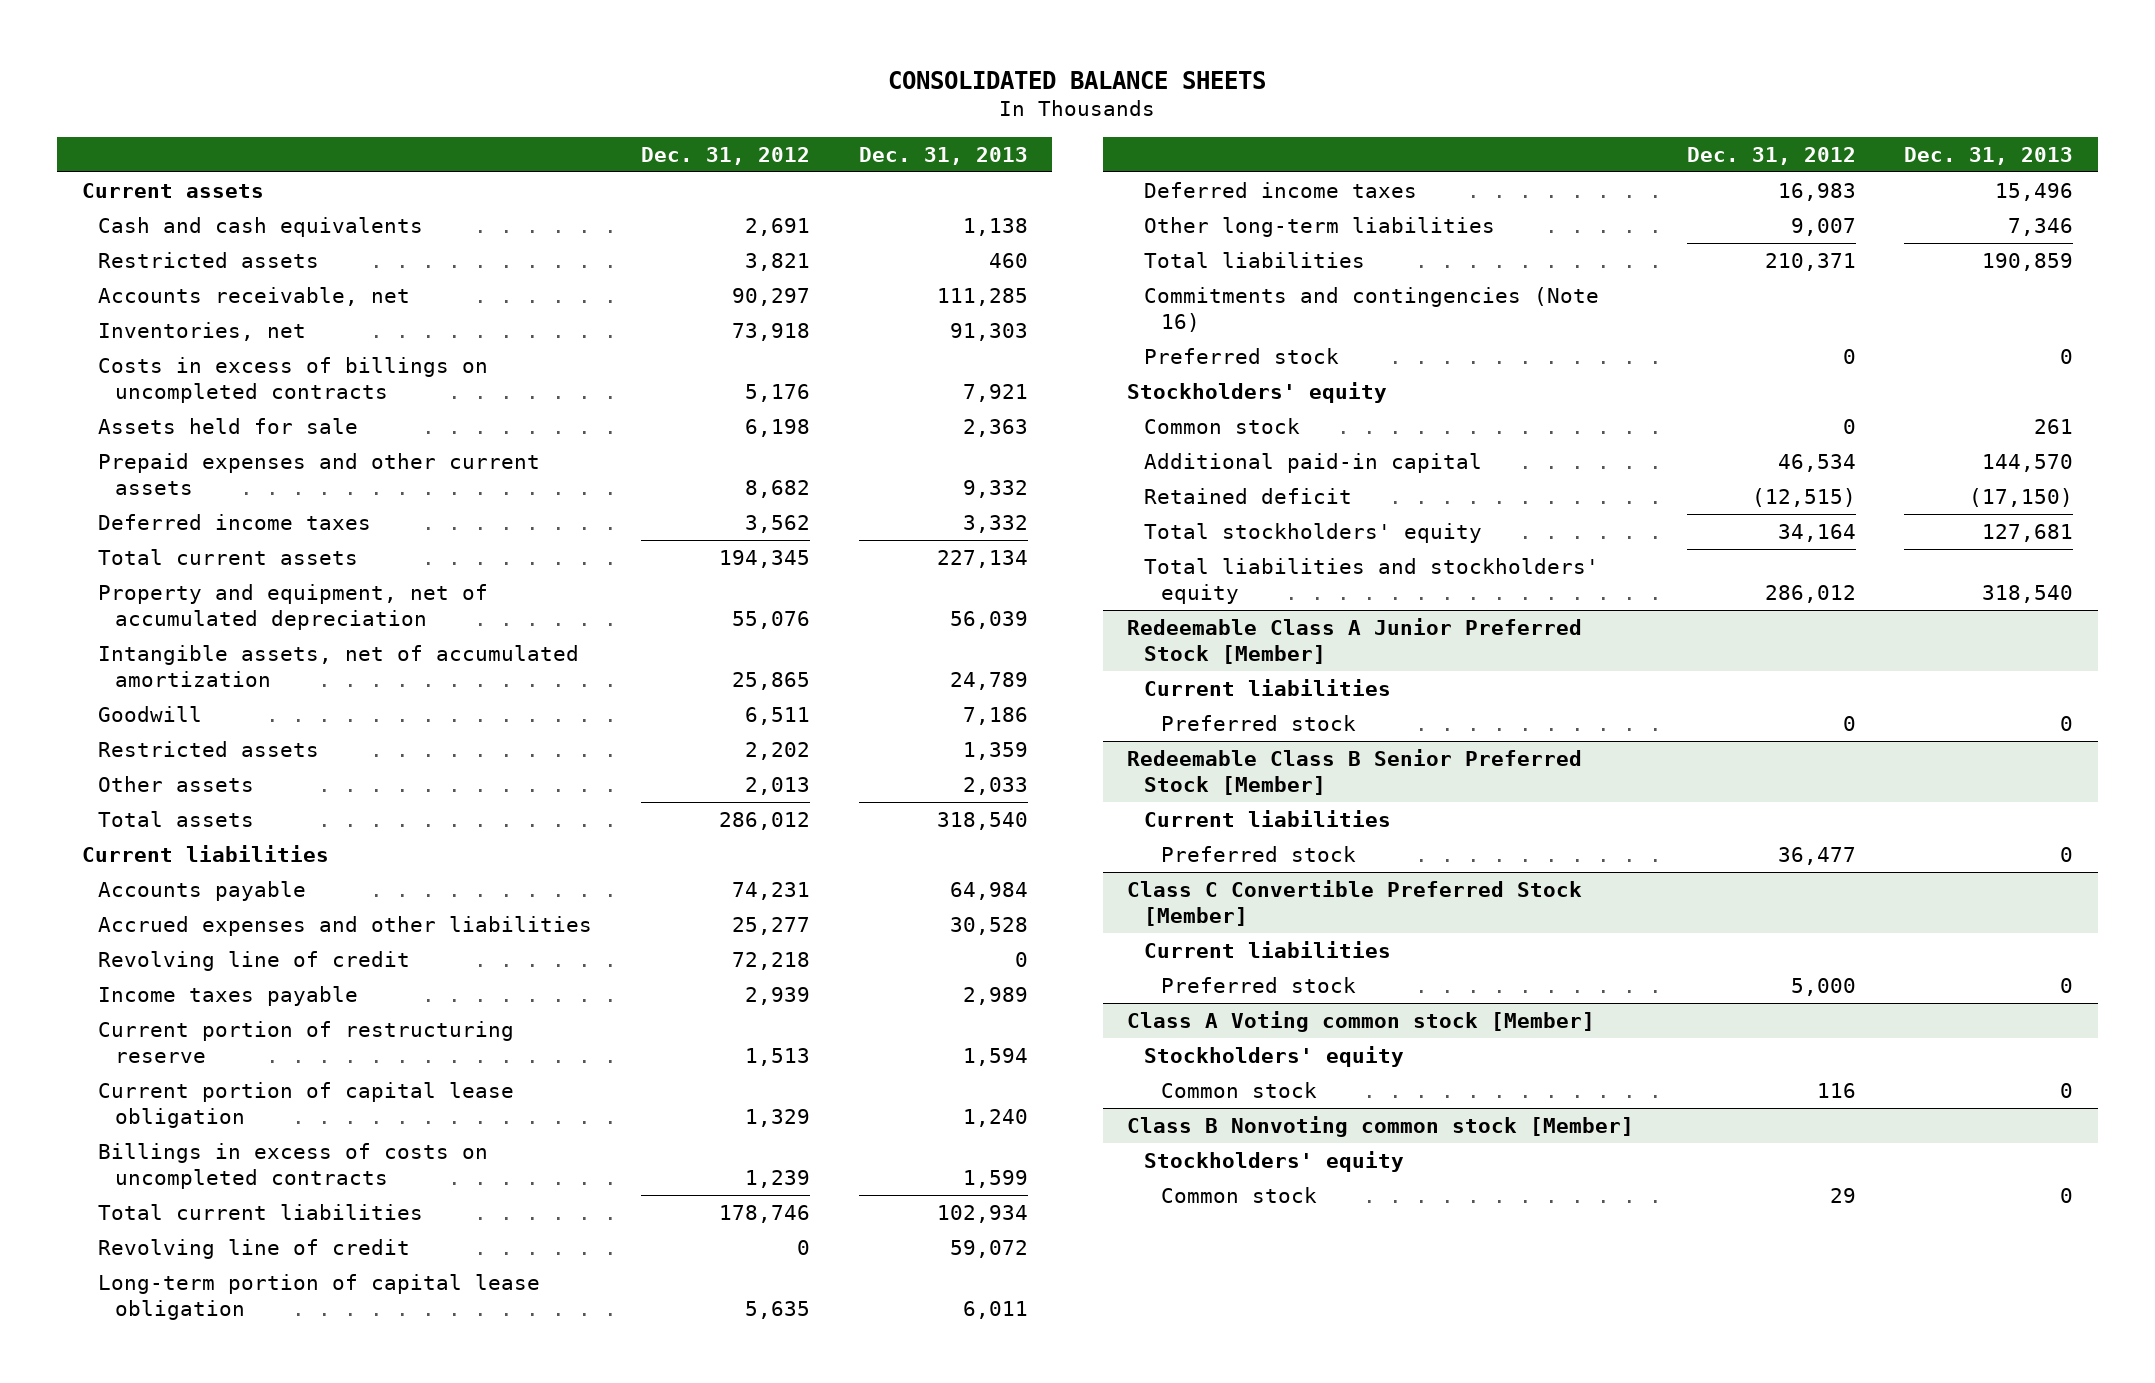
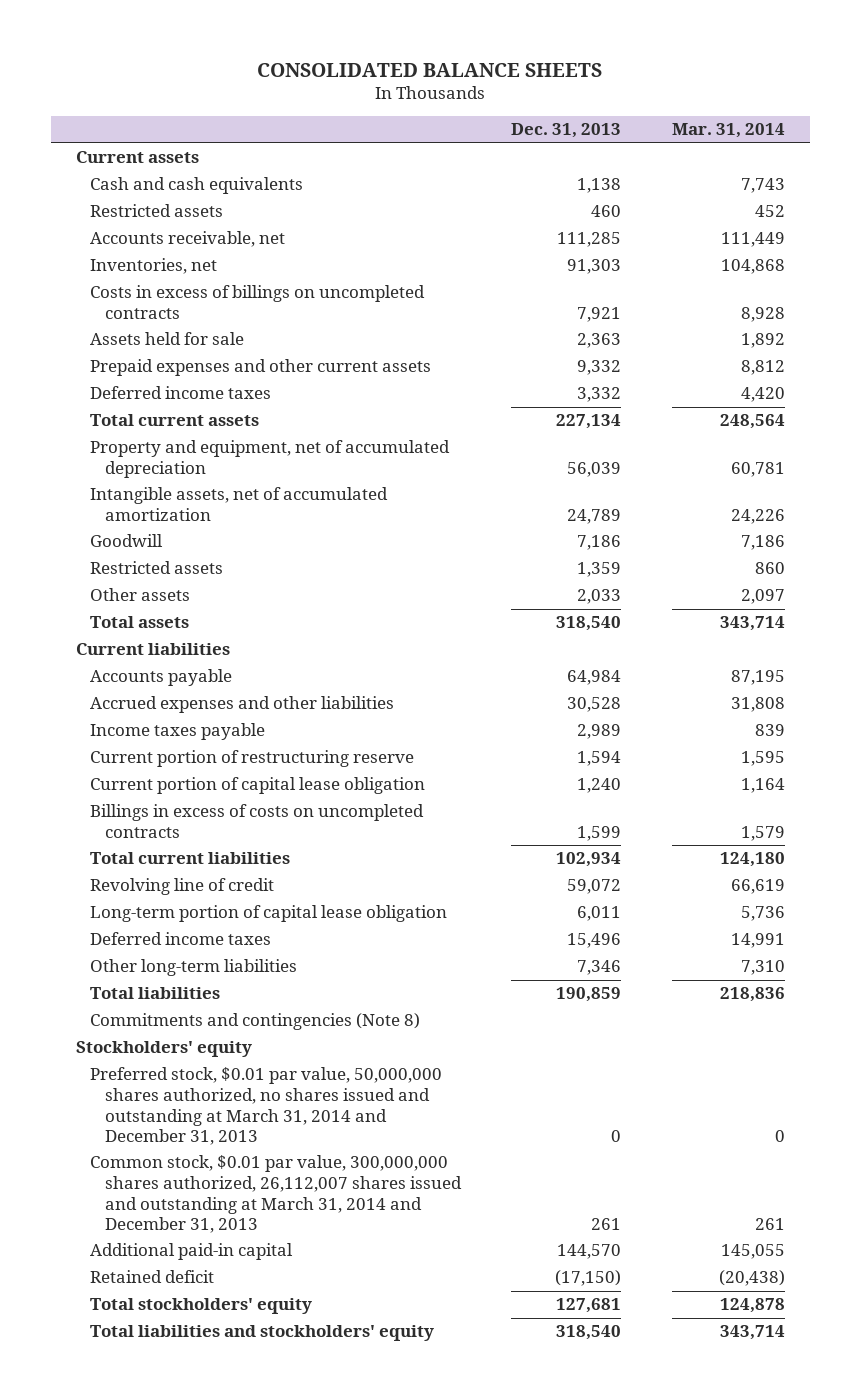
- | Dec. 31, 2012 | Dec. 31, 2013
+ | Dec. 31, 2013 | Mar. 31, 2014
- Revolving line of credit | 72,218 | 0
- Commitments and contingencies (Note 16)
- Preferred stock | 0 | 0
+ Commitments and contingencies (Note 8)
- Common stock | 0 | 261
+ Preferred stock, $0.01 par value, 50,000,000 shares authorized, no shares issued and outstanding at March 31, 2014 and December 31, 2013 | 0 | 0
+ Common stock, $0.01 par value, 300,000,000 shares authorized, 26,112,007 shares issued and outstanding at March 31, 2014 and December 31, 2013 | 261 | 261
- Redeemable Class A Junior Preferred Stock [Member]
- Current liabilities
- Preferred stock | 0 | 0
- Redeemable Class B Senior Preferred Stock [Member]
- Current liabilities
- Preferred stock | 36,477 | 0
- Class C Convertible Preferred Stock [Member]
- Current liabilities
- Preferred stock | 5,000 | 0
- Class A Voting common stock [Member]
- Stockholders' equity
- Common stock | 116 | 0
- Class B Nonvoting common stock [Member]
- Stockholders' equity
- Common stock | 29 | 0

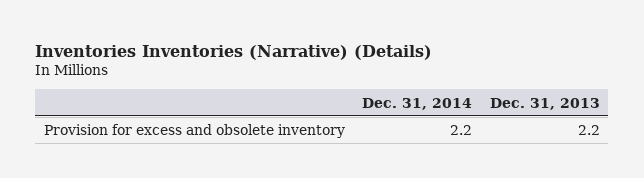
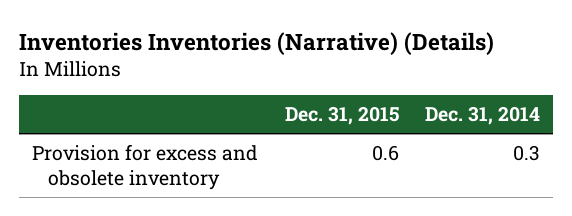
- | Dec. 31, 2014 | Dec. 31, 2013
+ | Dec. 31, 2015 | Dec. 31, 2014
- Provision for excess and obsolete inventory | 2.2 | 2.2
+ Provision for excess and obsolete inventory | 0.6 | 0.3

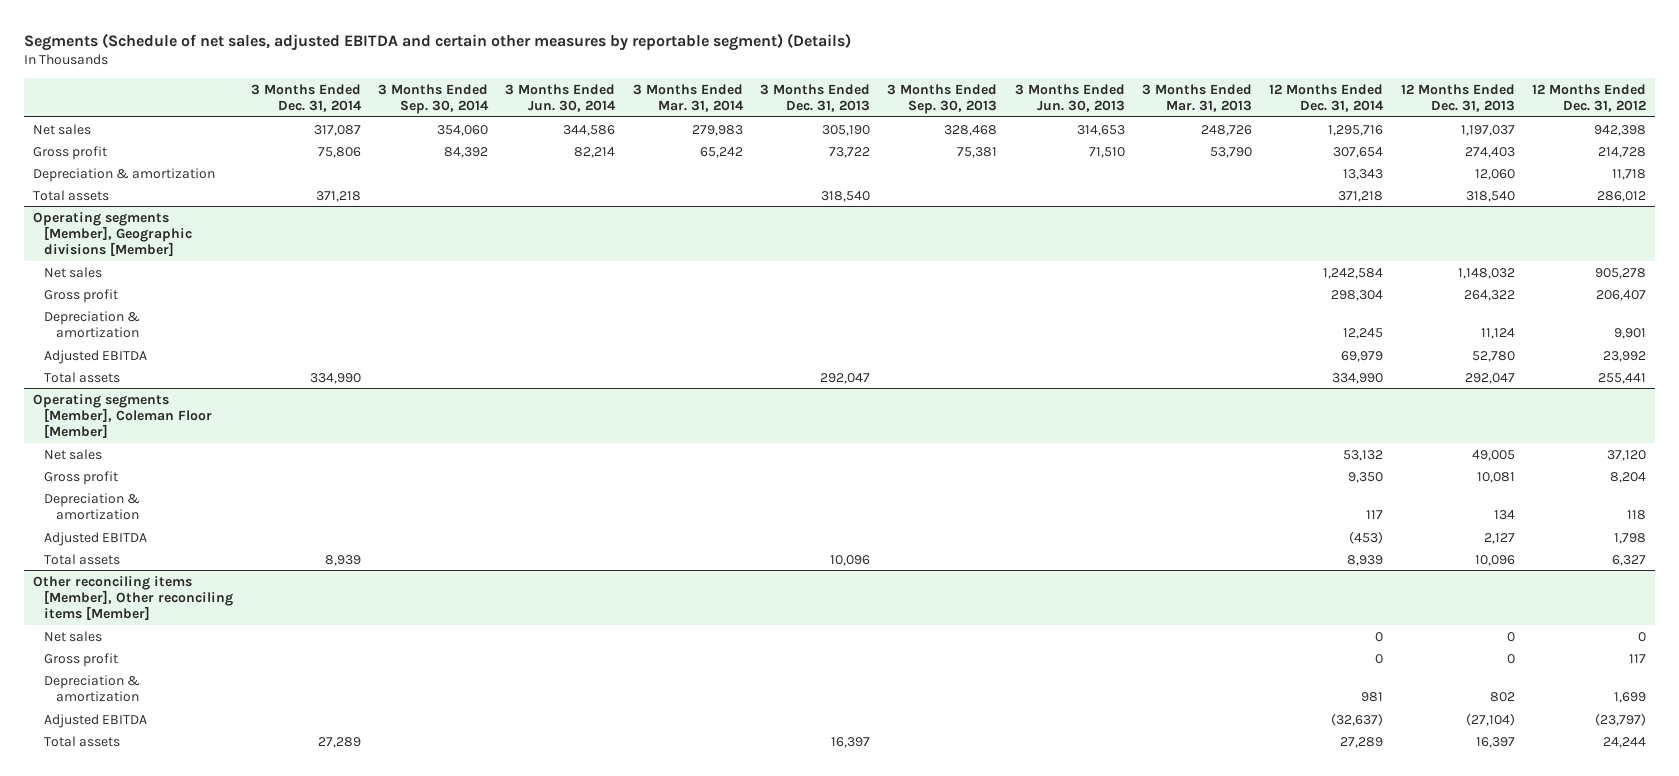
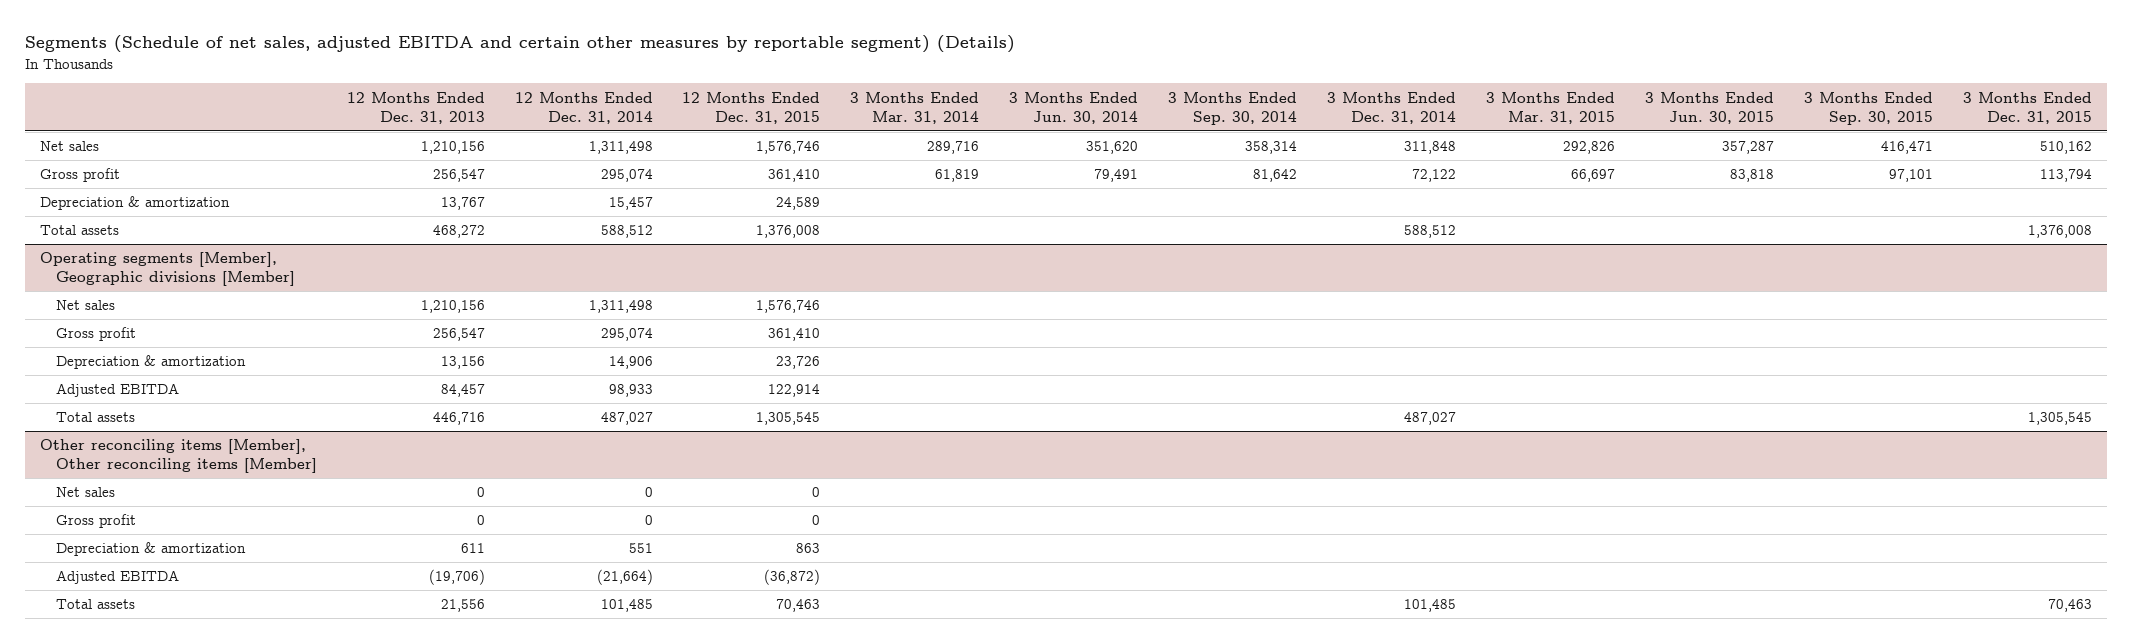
- | 3 Months Ended Dec. 31, 2014 | 3 Months Ended Sep. 30, 2014 | 3 Months Ended Jun. 30, 2014 | 3 Months Ended Mar. 31, 2014 | 3 Months Ended Dec. 31, 2013 | 3 Months Ended Sep. 30, 2013 | 3 Months Ended Jun. 30, 2013 | 3 Months Ended Mar. 31, 2013 | 12 Months Ended Dec. 31, 2014 | 12 Months Ended Dec. 31, 2013 | 12 Months Ended Dec. 31, 2012
+ | 12 Months Ended Dec. 31, 2013 | 12 Months Ended Dec. 31, 2014 | 12 Months Ended Dec. 31, 2015 | 3 Months Ended Mar. 31, 2014 | 3 Months Ended Jun. 30, 2014 | 3 Months Ended Sep. 30, 2014 | 3 Months Ended Dec. 31, 2014 | 3 Months Ended Mar. 31, 2015 | 3 Months Ended Jun. 30, 2015 | 3 Months Ended Sep. 30, 2015 | 3 Months Ended Dec. 31, 2015
- Net sales | 317,087 | 354,060 | 344,586 | 279,983 | 305,190 | 328,468 | 314,653 | 248,726 | 1,295,716 | 1,197,037 | 942,398
- Gross profit | 75,806 | 84,392 | 82,214 | 65,242 | 73,722 | 75,381 | 71,510 | 53,790 | 307,654 | 274,403 | 214,728
- Depreciation & amortization | | | | | | | | | 13,343 | 12,060 | 11,718
- Total assets | 371,218 | | | | 318,540 | | | | 371,218 | 318,540 | 286,012
+ Net sales | 1,210,156 | 1,311,498 | 1,576,746 | 289,716 | 351,620 | 358,314 | 311,848 | 292,826 | 357,287 | 416,471 | 510,162
+ Gross profit | 256,547 | 295,074 | 361,410 | 61,819 | 79,491 | 81,642 | 72,122 | 66,697 | 83,818 | 97,101 | 113,794
+ Depreciation & amortization | 13,767 | 15,457 | 24,589 | | | | | | | |
+ Total assets | 468,272 | 588,512 | 1,376,008 | | | | 588,512 | | | | 1,376,008
@ Operating segments [Member], Geographic divisions [Member]
- Net sales | | | | | | | | | 1,242,584 | 1,148,032 | 905,278
- Gross profit | | | | | | | | | 298,304 | 264,322 | 206,407
- Depreciation & amortization | | | | | | | | | 12,245 | 11,124 | 9,901
- Adjusted EBITDA | | | | | | | | | 69,979 | 52,780 | 23,992
- Total assets | 334,990 | | | | 292,047 | | | | 334,990 | 292,047 | 255,441
- Operating segments [Member], Coleman Floor [Member]
- Net sales | | | | | | | | | 53,132 | 49,005 | 37,120
- Gross profit | | | | | | | | | 9,350 | 10,081 | 8,204
- Depreciation & amortization | | | | | | | | | 117 | 134 | 118
- Adjusted EBITDA | | | | | | | | | (453) | 2,127 | 1,798
- Total assets | 8,939 | | | | 10,096 | | | | 8,939 | 10,096 | 6,327
@ Operating segments [Member], Geographic divisions [Member]
+ Net sales | 1,210,156 | 1,311,498 | 1,576,746 | | | | | | | |
+ Gross profit | 256,547 | 295,074 | 361,410 | | | | | | | |
+ Depreciation & amortization | 13,156 | 14,906 | 23,726 | | | | | | | |
+ Adjusted EBITDA | 84,457 | 98,933 | 122,914 | | | | | | | |
+ Total assets | 446,716 | 487,027 | 1,305,545 | | | | 487,027 | | | | 1,305,545
@ Other reconciling items [Member], Other reconciling items [Member]
- Depreciation & amortization | | | | | | | | | 981 | 802 | 1,699
- Adjusted EBITDA | | | | | | | | | (32,637) | (27,104) | (23,797)
- Total assets | 27,289 | | | | 16,397 | | | | 27,289 | 16,397 | 24,244
+ Depreciation & amortization | 611 | 551 | 863 | | | | | | | |
+ Adjusted EBITDA | (19,706) | (21,664) | (36,872) | | | | | | | |
+ Total assets | 21,556 | 101,485 | 70,463 | | | | 101,485 | | | | 70,463

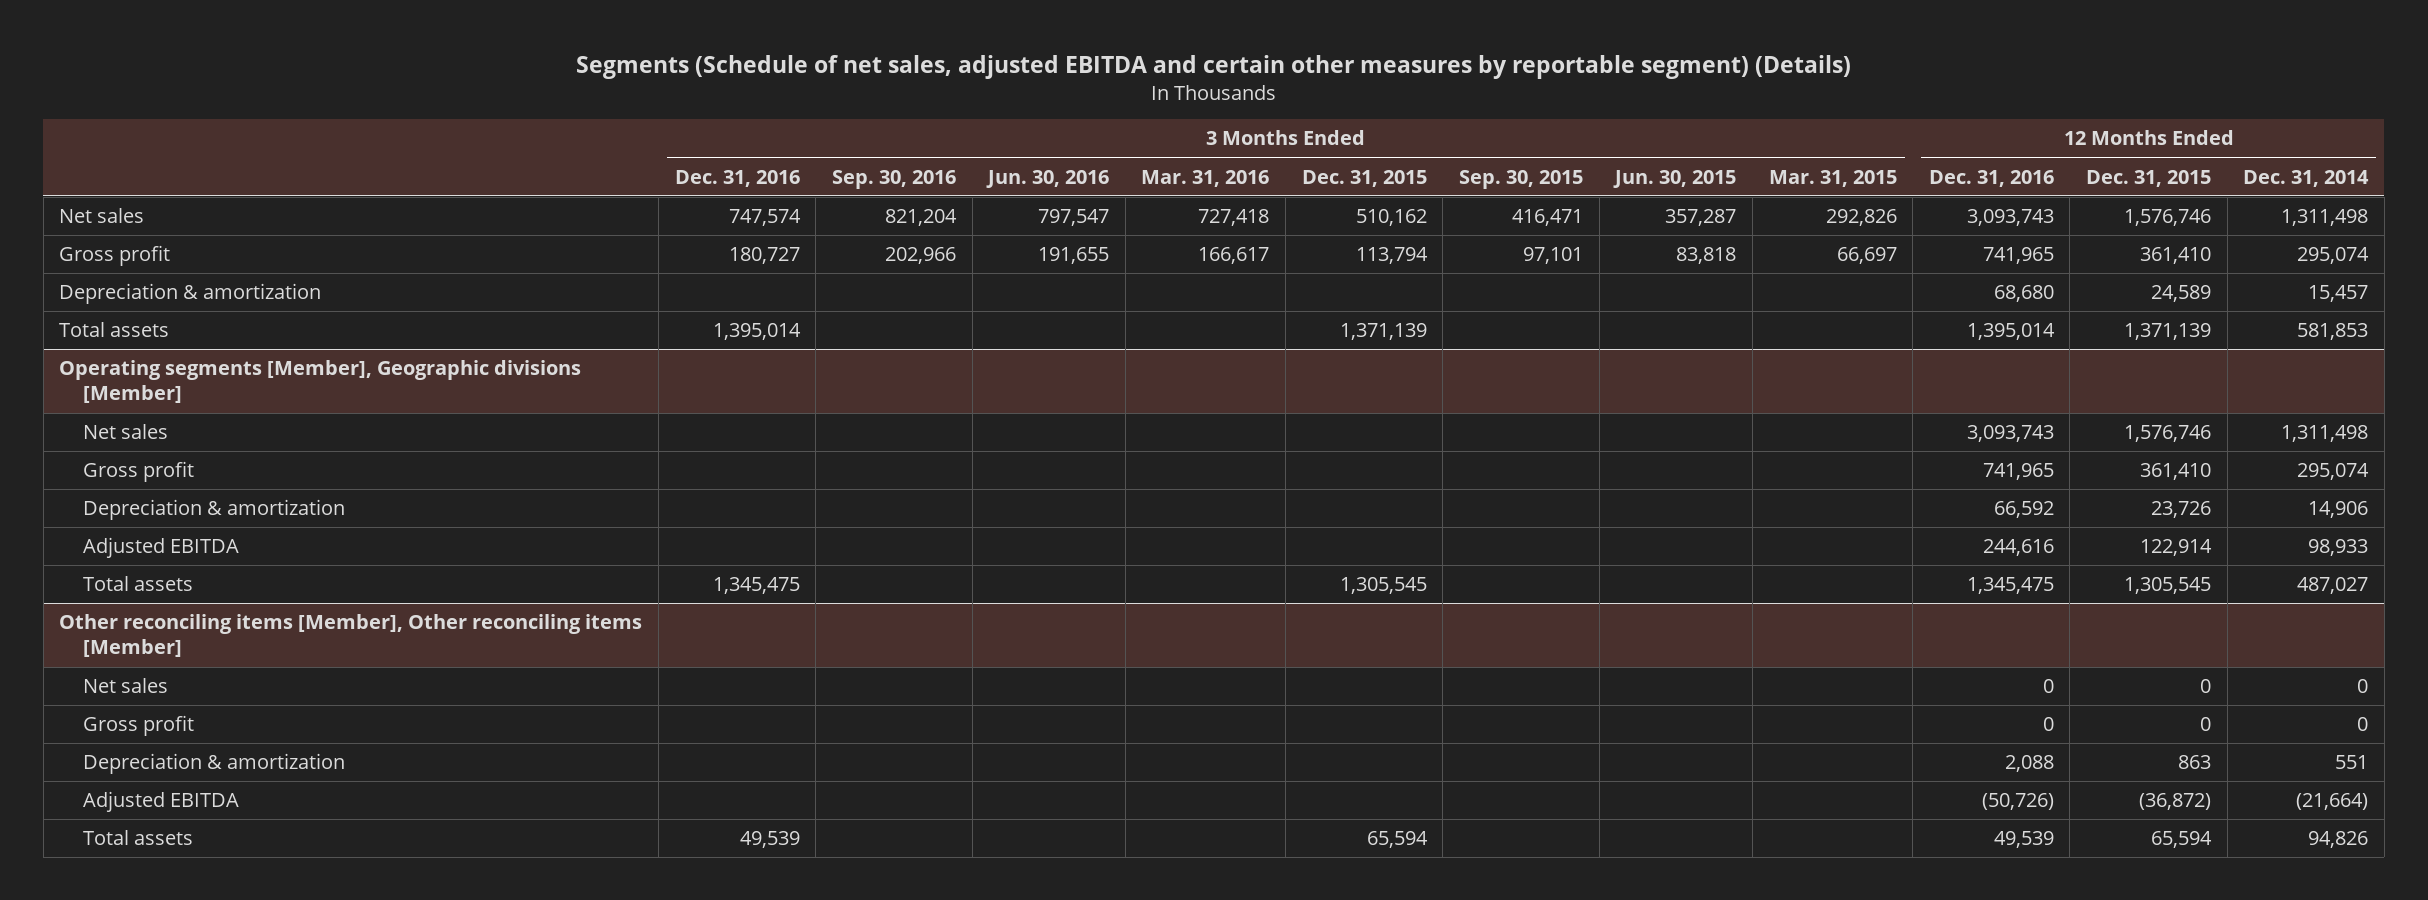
- | 12 Months Ended Dec. 31, 2013 | 12 Months Ended Dec. 31, 2014 | 12 Months Ended Dec. 31, 2015 | 3 Months Ended Mar. 31, 2014 | 3 Months Ended Jun. 30, 2014 | 3 Months Ended Sep. 30, 2014 | 3 Months Ended Dec. 31, 2014 | 3 Months Ended Mar. 31, 2015 | 3 Months Ended Jun. 30, 2015 | 3 Months Ended Sep. 30, 2015 | 3 Months Ended Dec. 31, 2015
+ | 3 Months Ended Dec. 31, 2016 | 3 Months Ended Sep. 30, 2016 | 3 Months Ended Jun. 30, 2016 | 3 Months Ended Mar. 31, 2016 | 3 Months Ended Dec. 31, 2015 | 3 Months Ended Sep. 30, 2015 | 3 Months Ended Jun. 30, 2015 | 3 Months Ended Mar. 31, 2015 | 12 Months Ended Dec. 31, 2016 | 12 Months Ended Dec. 31, 2015 | 12 Months Ended Dec. 31, 2014
- Total assets | 468,272 | 588,512 | 1,376,008 | | | | 588,512 | | | | 1,376,008
+ Total assets | 1,395,014 | | | | 1,371,139 | | | | 1,395,014 | 1,371,139 | 581,853
@ Other reconciling items [Member], Other reconciling items [Member]
- Total assets | 21,556 | 101,485 | 70,463 | | | | 101,485 | | | | 70,463
+ Total assets | 49,539 | | | | 65,594 | | | | 49,539 | 65,594 | 94,826

